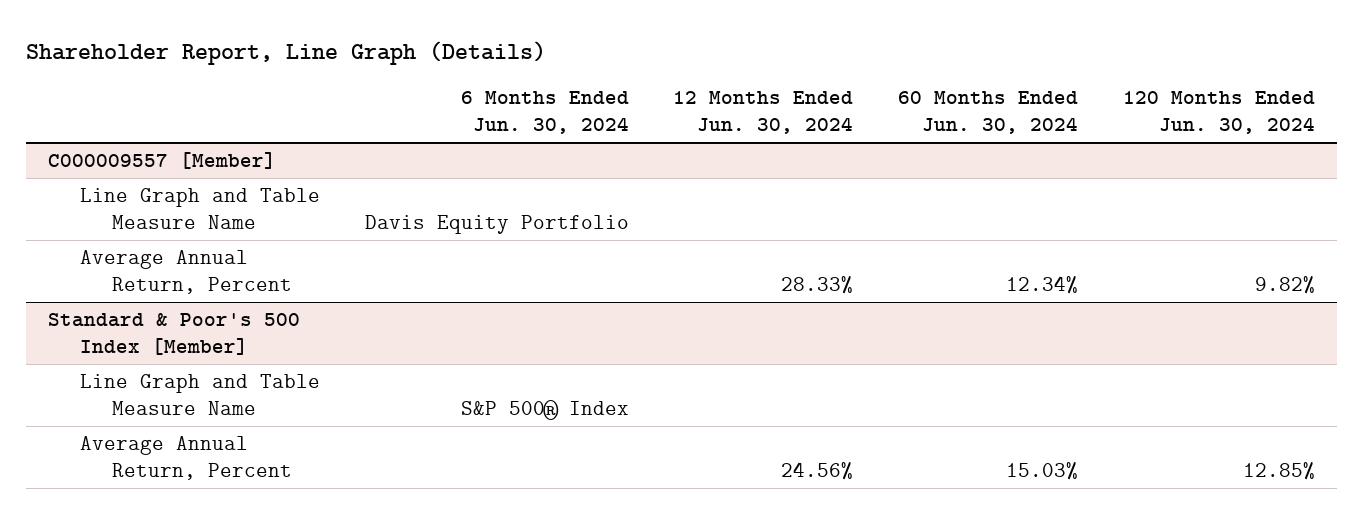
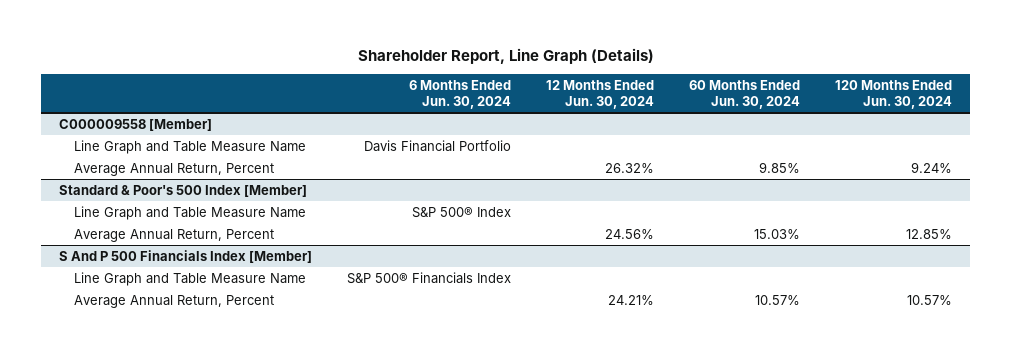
- C000009557 [Member]
- Line Graph and Table Measure Name | Davis Equity Portfolio | | |
- Average Annual Return, Percent | | 28.33% | 12.34% | 9.82%
+ C000009558 [Member]
+ Line Graph and Table Measure Name | Davis Financial Portfolio | | |
+ Average Annual Return, Percent | | 26.32% | 9.85% | 9.24%
+ S And P 500 Financials Index [Member]
+ Line Graph and Table Measure Name | S&P 500® Financials Index | | |
+ Average Annual Return, Percent | | 24.21% | 10.57% | 10.57%

